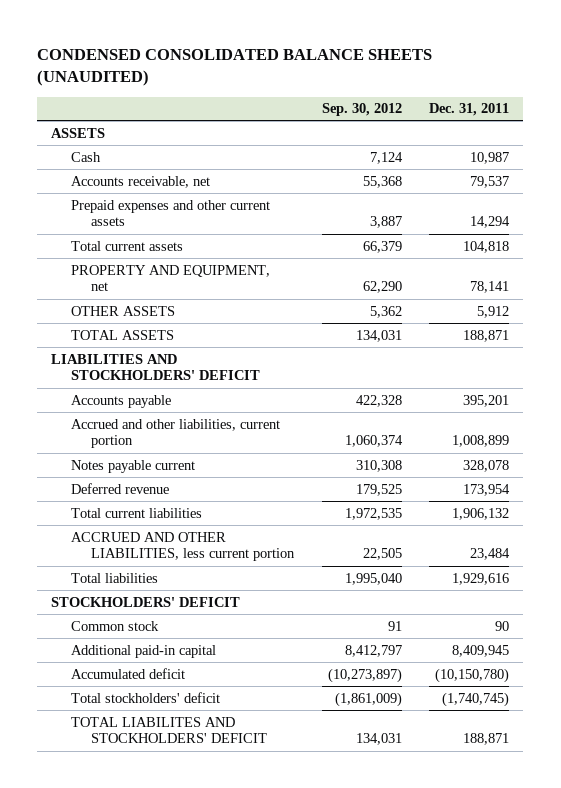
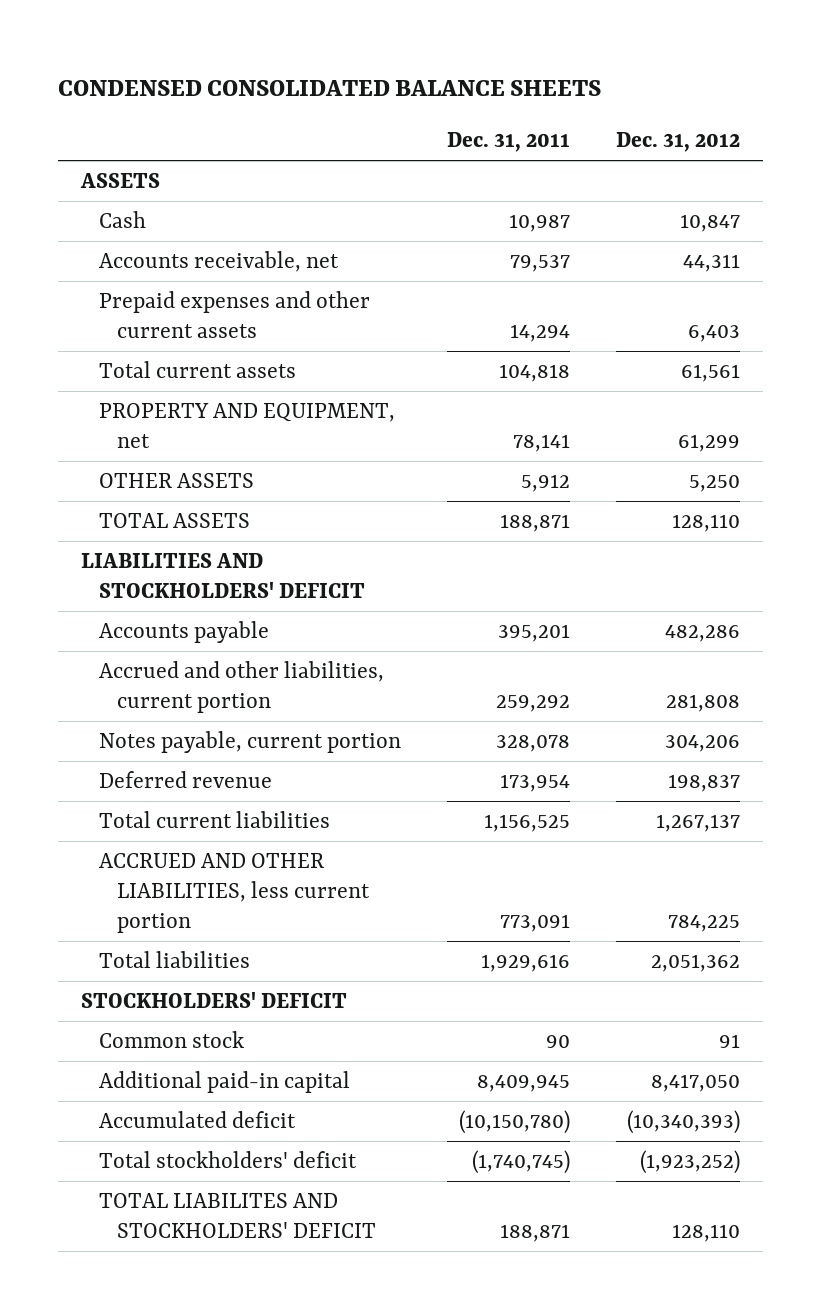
- CONDENSED CONSOLIDATED BALANCE SHEETS (UNAUDITED)
+ CONDENSED CONSOLIDATED BALANCE SHEETS
- | Sep. 30, 2012 | Dec. 31, 2011
+ | Dec. 31, 2011 | Dec. 31, 2012
- Accrued and other liabilities, current portion | 1,060,374 | 1,008,899
- Notes payable current | 310,308 | 328,078
+ Accrued and other liabilities, current portion | 259,292 | 281,808
+ Notes payable, current portion | 328,078 | 304,206
- Total current liabilities | 1,972,535 | 1,906,132
- ACCRUED AND OTHER LIABILITIES, less current portion | 22,505 | 23,484
+ Total current liabilities | 1,156,525 | 1,267,137
+ ACCRUED AND OTHER LIABILITIES, less current portion | 773,091 | 784,225

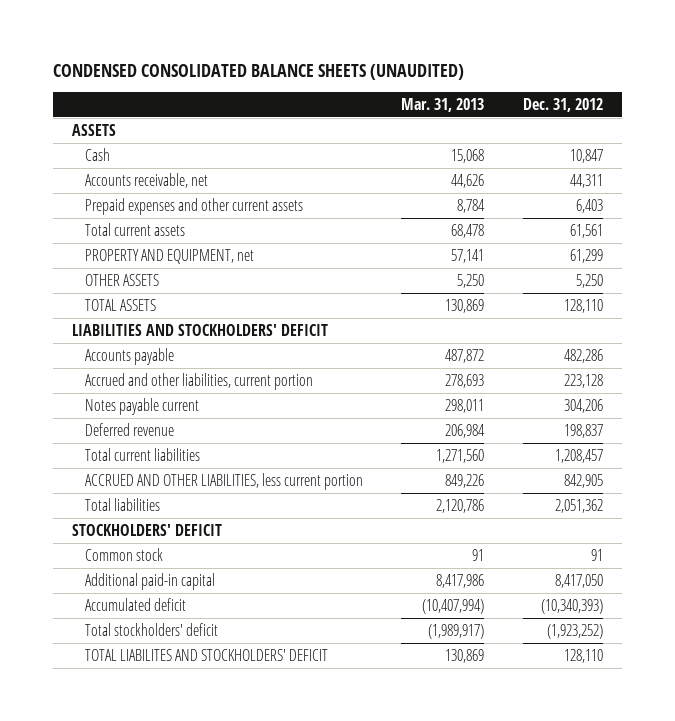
- CONDENSED CONSOLIDATED BALANCE SHEETS
+ CONDENSED CONSOLIDATED BALANCE SHEETS (UNAUDITED)
- | Dec. 31, 2011 | Dec. 31, 2012
+ | Mar. 31, 2013 | Dec. 31, 2012
- Accrued and other liabilities, current portion | 259,292 | 281,808
- Notes payable, current portion | 328,078 | 304,206
+ Accrued and other liabilities, current portion | 278,693 | 223,128
+ Notes payable current | 298,011 | 304,206
- Total current liabilities | 1,156,525 | 1,267,137
- ACCRUED AND OTHER LIABILITIES, less current portion | 773,091 | 784,225
+ Total current liabilities | 1,271,560 | 1,208,457
+ ACCRUED AND OTHER LIABILITIES, less current portion | 849,226 | 842,905

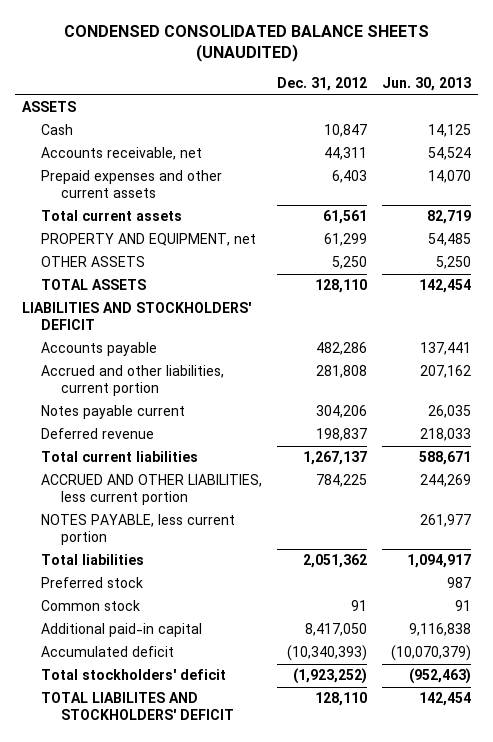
- | Mar. 31, 2013 | Dec. 31, 2012
+ | Dec. 31, 2012 | Jun. 30, 2013
- Accrued and other liabilities, current portion | 278,693 | 223,128
+ Accrued and other liabilities, current portion | 281,808 | 207,162
- Total current liabilities | 1,271,560 | 1,208,457
- ACCRUED AND OTHER LIABILITIES, less current portion | 849,226 | 842,905
+ Total current liabilities | 1,267,137 | 588,671
+ ACCRUED AND OTHER LIABILITIES, less current portion | 784,225 | 244,269
+ NOTES PAYABLE, less current portion | | 261,977
- STOCKHOLDERS' DEFICIT
+ Preferred stock | | 987

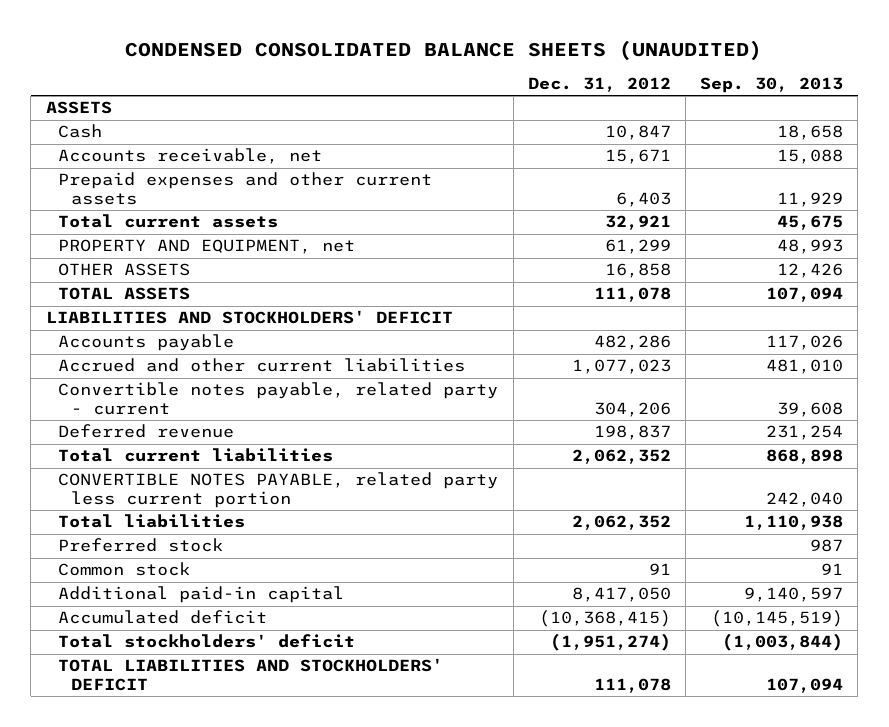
- | Dec. 31, 2012 | Jun. 30, 2013
+ | Dec. 31, 2012 | Sep. 30, 2013
- Accounts receivable, net | 44,311 | 54,524
+ Accounts receivable, net | 15,671 | 15,088
- Total current assets | 61,561 | 82,719
+ Total current assets | 32,921 | 45,675
- OTHER ASSETS | 5,250 | 5,250
- TOTAL ASSETS | 128,110 | 142,454
+ OTHER ASSETS | 16,858 | 12,426
+ TOTAL ASSETS | 111,078 | 107,094
- Accrued and other liabilities, current portion | 281,808 | 207,162
- Notes payable current | 304,206 | 26,035
+ Accrued and other current liabilities | 1,077,023 | 481,010
+ Convertible notes payable, related party - current | 304,206 | 39,608
- Total current liabilities | 1,267,137 | 588,671
- ACCRUED AND OTHER LIABILITIES, less current portion | 784,225 | 244,269
- NOTES PAYABLE, less current portion | | 261,977
- Total liabilities | 2,051,362 | 1,094,917
+ Total current liabilities | 2,062,352 | 868,898
+ CONVERTIBLE NOTES PAYABLE, related party less current portion | | 242,040
+ Total liabilities | 2,062,352 | 1,110,938
- Accumulated deficit | (10,340,393) | (10,070,379)
- Total stockholders' deficit | (1,923,252) | (952,463)
- TOTAL LIABILITES AND STOCKHOLDERS' DEFICIT | 128,110 | 142,454
+ Accumulated deficit | (10,368,415) | (10,145,519)
+ Total stockholders' deficit | (1,951,274) | (1,003,844)
+ TOTAL LIABILITIES AND STOCKHOLDERS' DEFICIT | 111,078 | 107,094

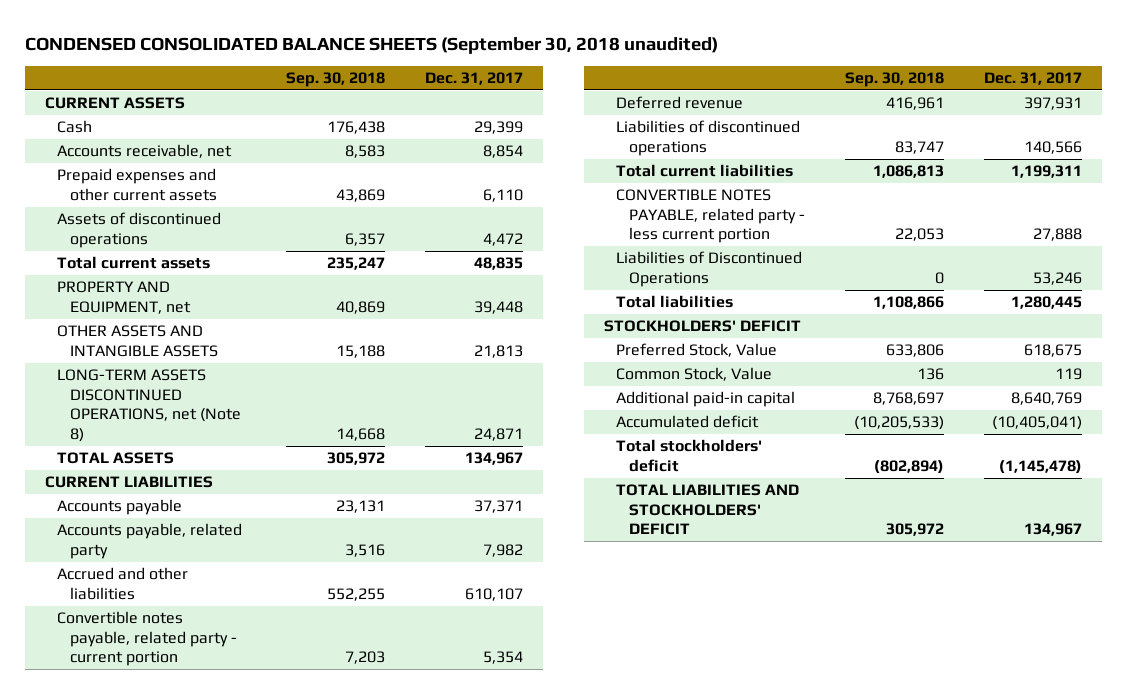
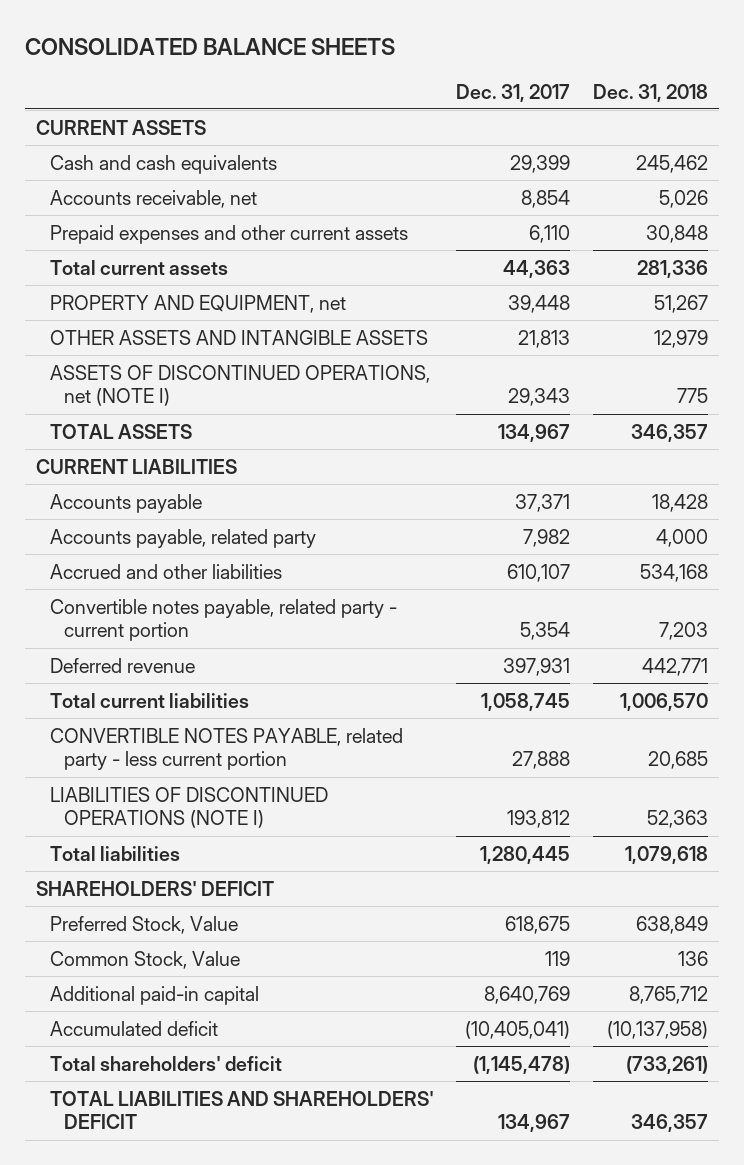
- CONDENSED CONSOLIDATED BALANCE SHEETS (September 30, 2018 unaudited)
+ CONSOLIDATED BALANCE SHEETS
- | Sep. 30, 2018 | Dec. 31, 2017
+ | Dec. 31, 2017 | Dec. 31, 2018
- Cash | 176,438 | 29,399
+ Cash and cash equivalents | 29,399 | 245,462
- Assets of discontinued operations | 6,357 | 4,472
- Total current assets | 235,247 | 48,835
+ Total current assets | 44,363 | 281,336
- LONG-TERM ASSETS DISCONTINUED OPERATIONS, net (Note 8) | 14,668 | 24,871
+ ASSETS OF DISCONTINUED OPERATIONS, net (NOTE I) | 29,343 | 775
- Liabilities of discontinued operations | 83,747 | 140,566
- Total current liabilities | 1,086,813 | 1,199,311
+ Total current liabilities | 1,058,745 | 1,006,570
- Liabilities of Discontinued Operations | 0 | 53,246
+ LIABILITIES OF DISCONTINUED OPERATIONS (NOTE I) | 193,812 | 52,363
- STOCKHOLDERS' DEFICIT
+ SHAREHOLDERS' DEFICIT
- Total stockholders' deficit | (802,894) | (1,145,478)
- TOTAL LIABILITIES AND STOCKHOLDERS' DEFICIT | 305,972 | 134,967
+ Total shareholders' deficit | (1,145,478) | (733,261)
+ TOTAL LIABILITIES AND SHAREHOLDERS' DEFICIT | 134,967 | 346,357

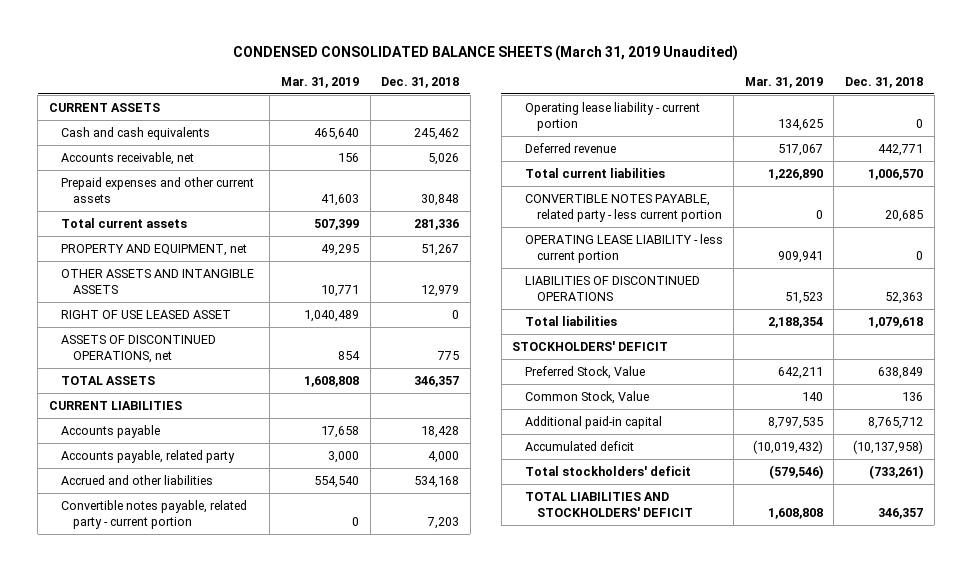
- CONSOLIDATED BALANCE SHEETS
+ CONDENSED CONSOLIDATED BALANCE SHEETS (March 31, 2019 Unaudited)
- | Dec. 31, 2017 | Dec. 31, 2018
+ | Mar. 31, 2019 | Dec. 31, 2018
- ASSETS OF DISCONTINUED OPERATIONS, net (NOTE I) | 29,343 | 775
+ RIGHT OF USE LEASED ASSET | 1,040,489 | 0
+ ASSETS OF DISCONTINUED OPERATIONS, net | 854 | 775
+ Operating lease liability - current portion | 134,625 | 0
- LIABILITIES OF DISCONTINUED OPERATIONS (NOTE I) | 193,812 | 52,363
+ OPERATING LEASE LIABILITY - less current portion | 909,941 | 0
+ LIABILITIES OF DISCONTINUED OPERATIONS | 51,523 | 52,363
- SHAREHOLDERS' DEFICIT
+ STOCKHOLDERS' DEFICIT
- Total shareholders' deficit | (1,145,478) | (733,261)
- TOTAL LIABILITIES AND SHAREHOLDERS' DEFICIT | 134,967 | 346,357
+ Total stockholders' deficit | (579,546) | (733,261)
+ TOTAL LIABILITIES AND STOCKHOLDERS' DEFICIT | 1,608,808 | 346,357

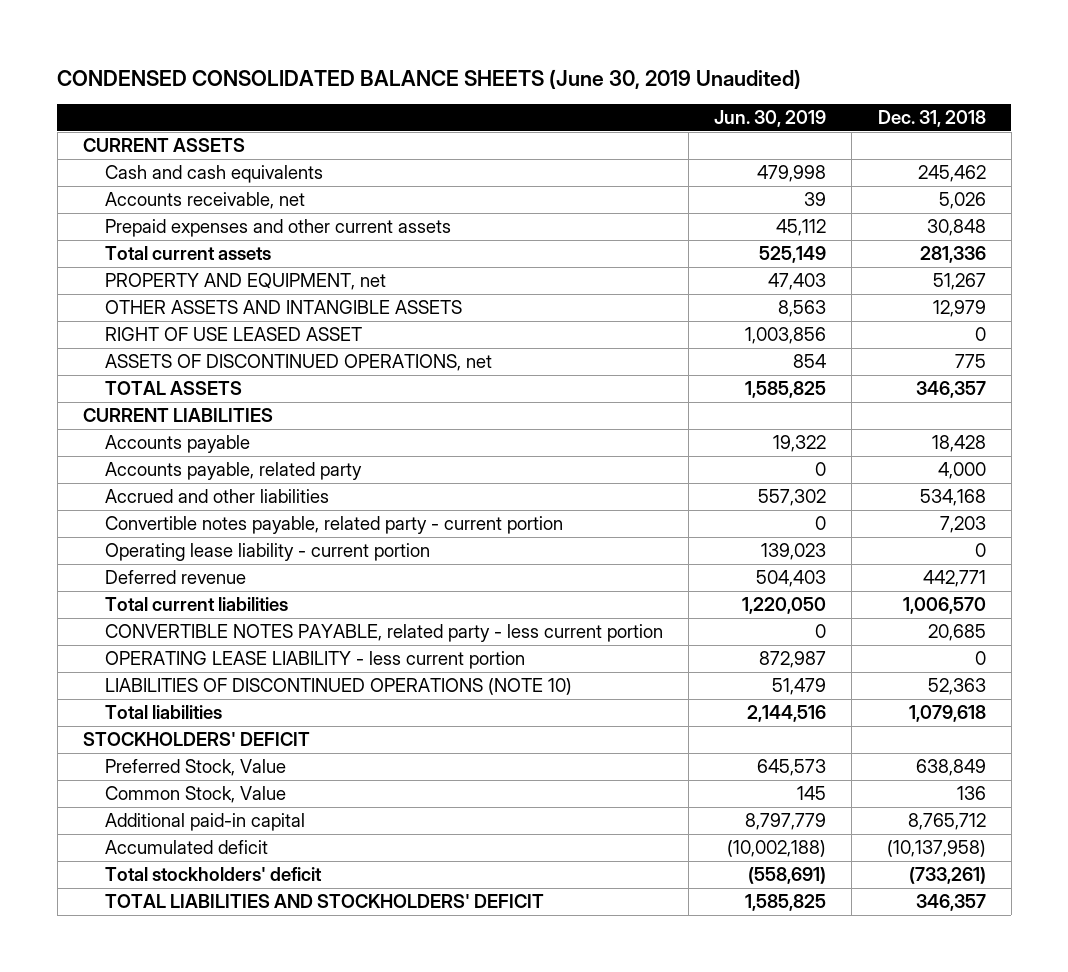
- CONDENSED CONSOLIDATED BALANCE SHEETS (March 31, 2019 Unaudited)
+ CONDENSED CONSOLIDATED BALANCE SHEETS (June 30, 2019 Unaudited)
- | Mar. 31, 2019 | Dec. 31, 2018
+ | Jun. 30, 2019 | Dec. 31, 2018
- LIABILITIES OF DISCONTINUED OPERATIONS | 51,523 | 52,363
+ LIABILITIES OF DISCONTINUED OPERATIONS (NOTE 10) | 51,479 | 52,363

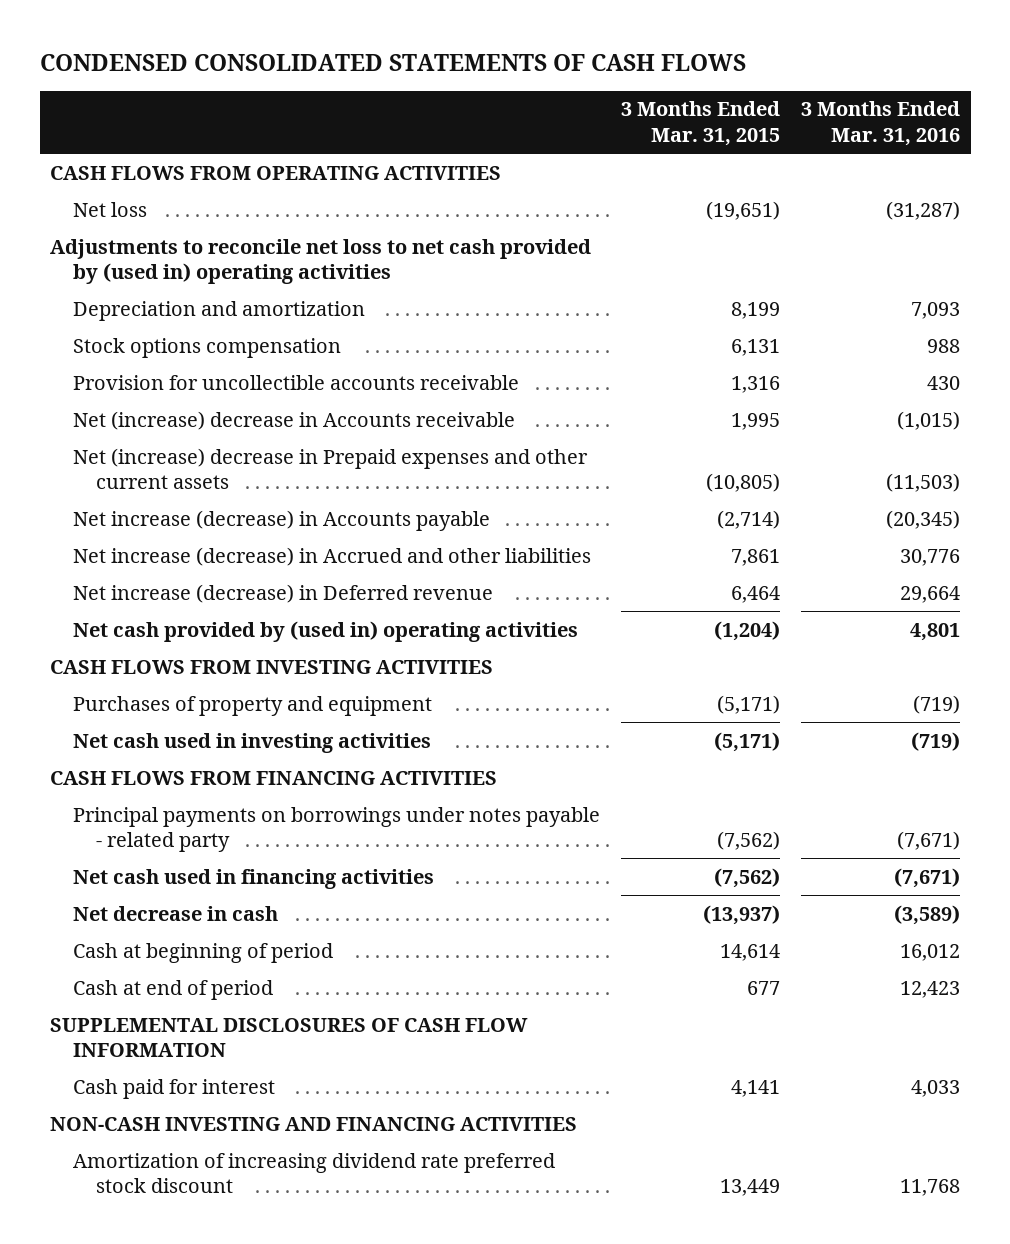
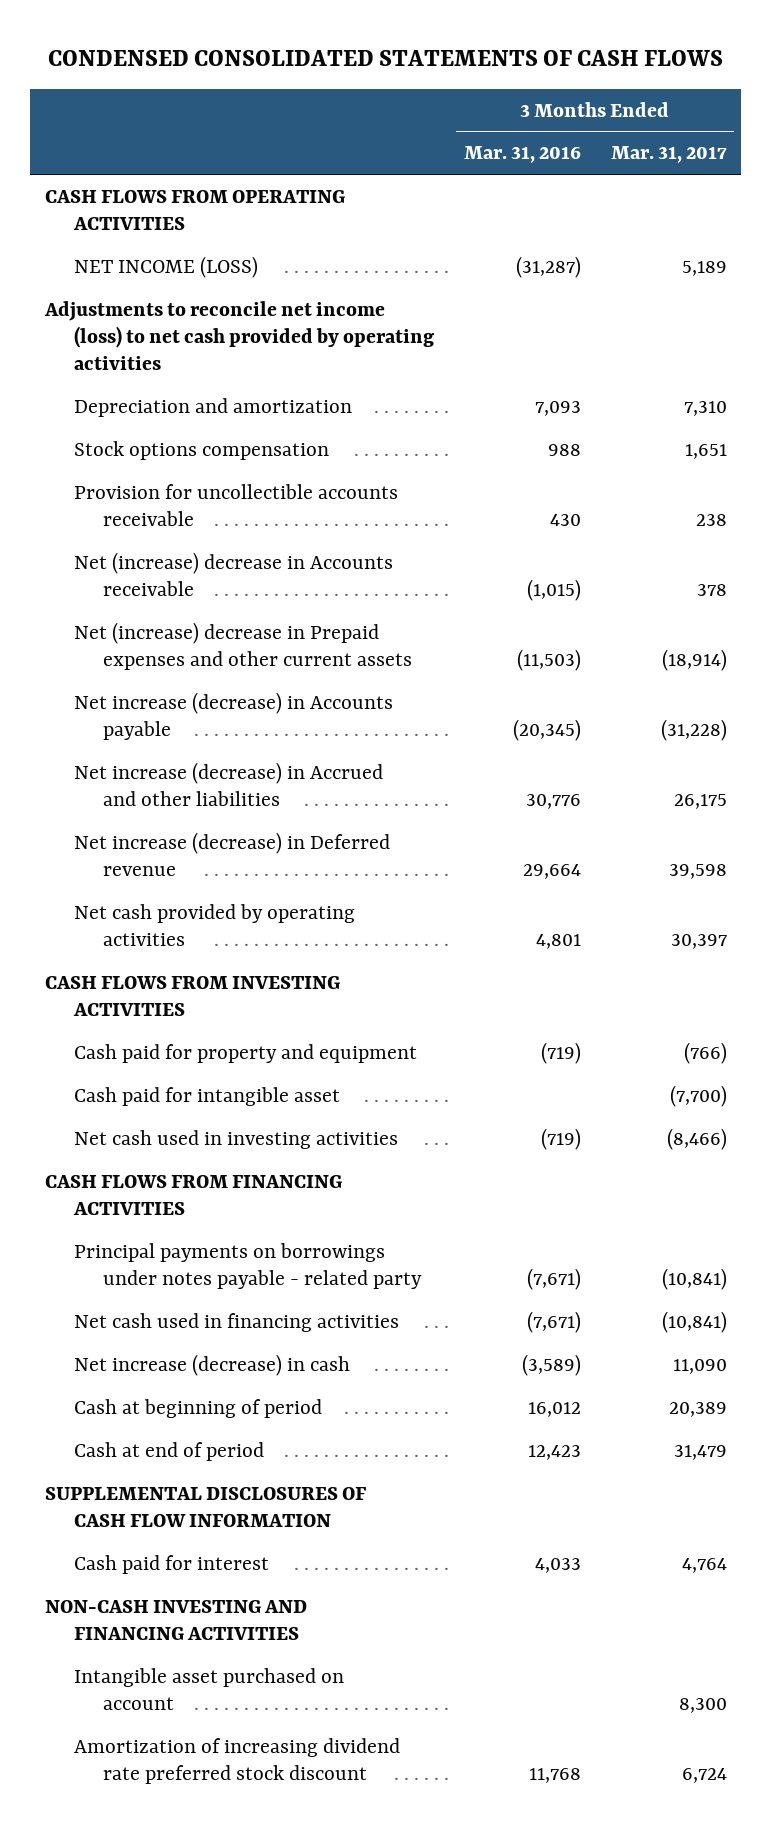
- | 3 Months Ended Mar. 31, 2015 | 3 Months Ended Mar. 31, 2016
+ | 3 Months Ended Mar. 31, 2016 | 3 Months Ended Mar. 31, 2017
- Net loss | (19,651) | (31,287)
- Adjustments to reconcile net loss to net cash provided by (used in) operating activities
+ NET INCOME (LOSS) | (31,287) | 5,189
+ Adjustments to reconcile net income (loss) to net cash provided by operating activities
- Net cash provided by (used in) operating activities | (1,204) | 4,801
+ Net cash provided by operating activities | 4,801 | 30,397
- Purchases of property and equipment | (5,171) | (719)
+ Cash paid for property and equipment | (719) | (766)
+ Cash paid for intangible asset | | (7,700)
- Net decrease in cash | (13,937) | (3,589)
+ Net increase (decrease) in cash | (3,589) | 11,090
+ Intangible asset purchased on account | | 8,300

